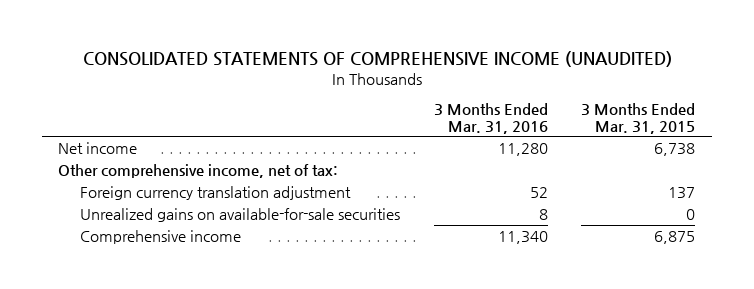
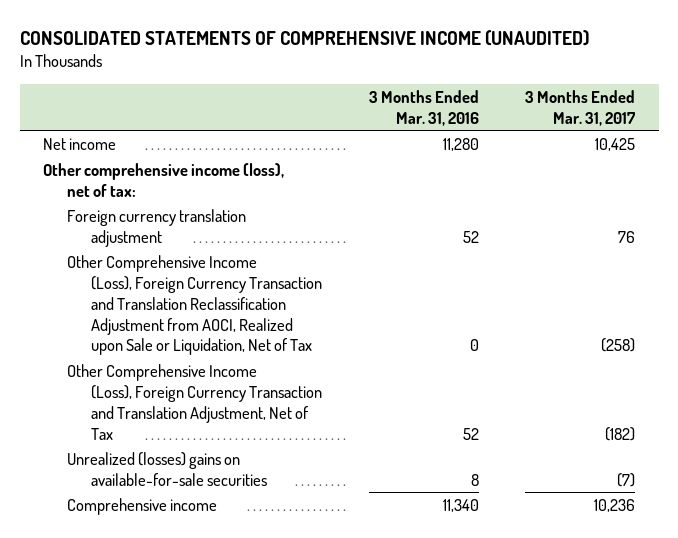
- | 3 Months Ended Mar. 31, 2016 | 3 Months Ended Mar. 31, 2015
+ | 3 Months Ended Mar. 31, 2016 | 3 Months Ended Mar. 31, 2017
- Other comprehensive income, net of tax:
+ Other comprehensive income (loss), net of tax:
- Unrealized gains on available-for-sale securities | 8 | 0
+ Other Comprehensive Income (Loss), Foreign Currency Transaction and Translation Reclassification Adjustment from AOCI, Realized upon Sale or Liquidation, Net of Tax | 0 | (258)
+ Other Comprehensive Income (Loss), Foreign Currency Transaction and Translation Adjustment, Net of Tax | 52 | (182)
+ Unrealized (losses) gains on available-for-sale securities | 8 | (7)

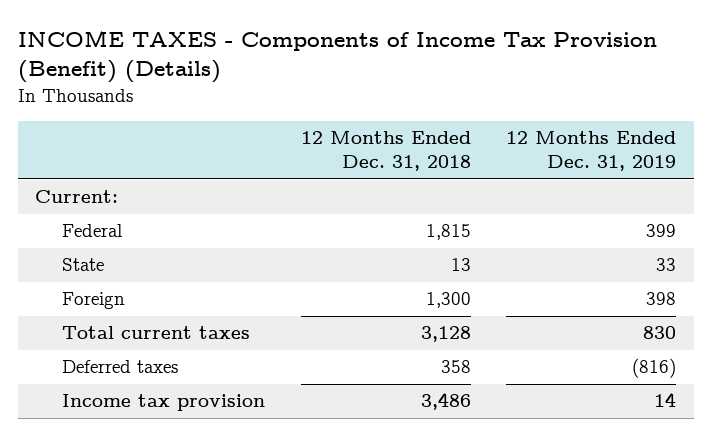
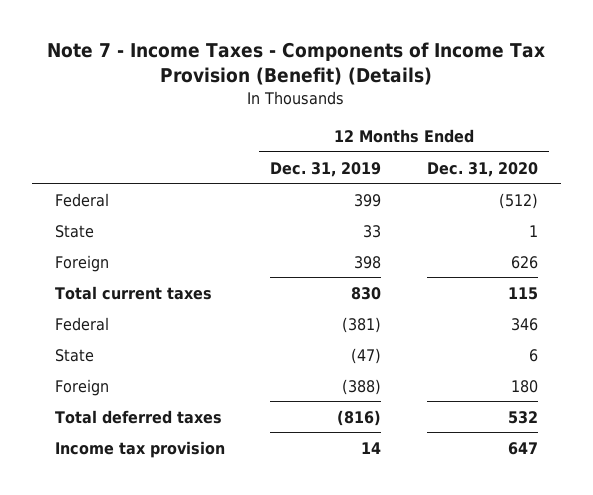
- INCOME TAXES - Components of Income Tax Provision (Benefit) (Details)
+ Note 7 - Income Taxes - Components of Income Tax Provision (Benefit) (Details)
- | 12 Months Ended Dec. 31, 2018 | 12 Months Ended Dec. 31, 2019
+ | 12 Months Ended Dec. 31, 2019 | 12 Months Ended Dec. 31, 2020
- Current:
- Deferred taxes | 358 | (816)
+ Federal | (381) | 346
+ State | (47) | 6
+ Foreign | (388) | 180
+ Total deferred taxes | (816) | 532

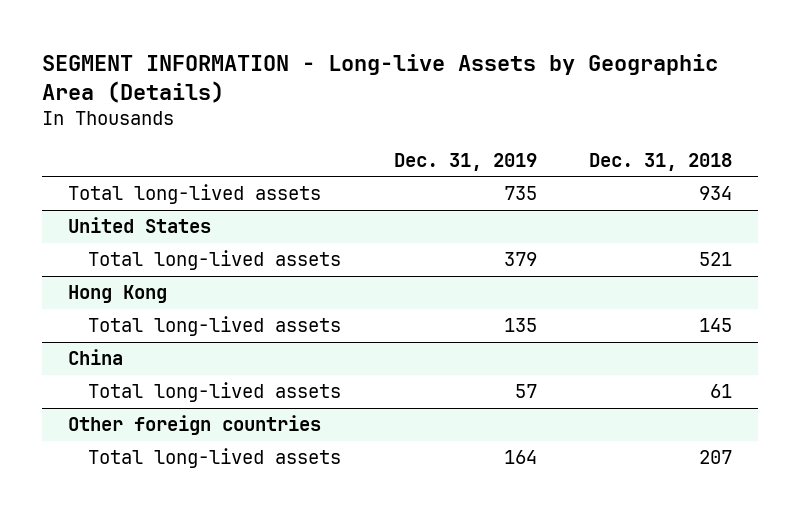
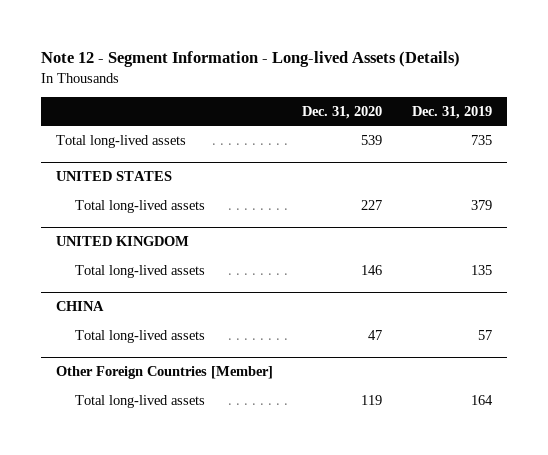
- SEGMENT INFORMATION - Long-live Assets by Geographic Area (Details)
+ Note 12 - Segment Information - Long-lived Assets (Details)
- | Dec. 31, 2019 | Dec. 31, 2018
+ | Dec. 31, 2020 | Dec. 31, 2019
- United States
+ UNITED STATES
- Hong Kong
+ UNITED KINGDOM
- China
+ CHINA
- Other foreign countries
+ Other Foreign Countries [Member]

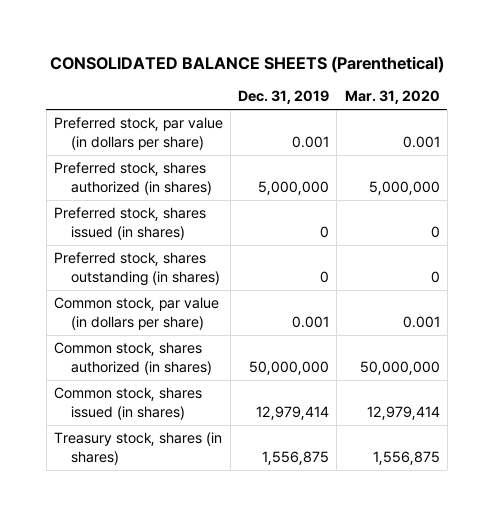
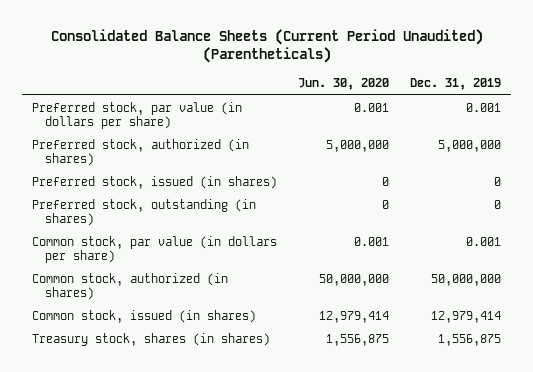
- CONSOLIDATED BALANCE SHEETS (Parenthetical)
+ Consolidated Balance Sheets (Current Period Unaudited) (Parentheticals)
- | Dec. 31, 2019 | Mar. 31, 2020
+ | Jun. 30, 2020 | Dec. 31, 2019
- Preferred stock, shares authorized (in shares) | 5,000,000 | 5,000,000
- Preferred stock, shares issued (in shares) | 0 | 0
- Preferred stock, shares outstanding (in shares) | 0 | 0
+ Preferred stock, authorized (in shares) | 5,000,000 | 5,000,000
+ Preferred stock, issued (in shares) | 0 | 0
+ Preferred stock, outstanding (in shares) | 0 | 0
- Common stock, shares authorized (in shares) | 50,000,000 | 50,000,000
- Common stock, shares issued (in shares) | 12,979,414 | 12,979,414
+ Common stock, authorized (in shares) | 50,000,000 | 50,000,000
+ Common stock, issued (in shares) | 12,979,414 | 12,979,414

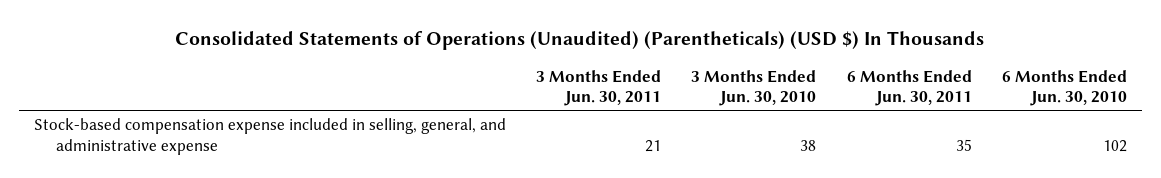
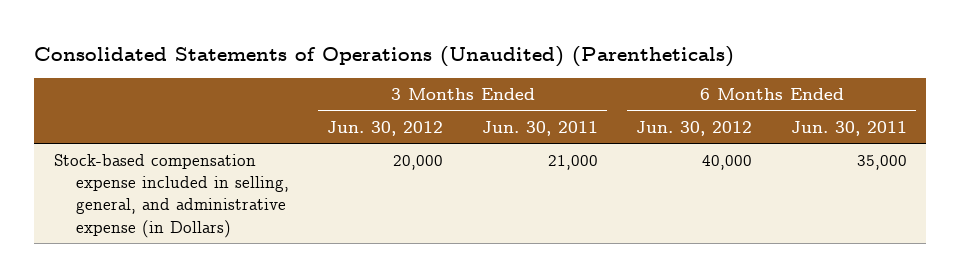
- Consolidated Statements of Operations (Unaudited) (Parentheticals) (USD $) In Thousands
+ Consolidated Statements of Operations (Unaudited) (Parentheticals)
- | 3 Months Ended Jun. 30, 2011 | 3 Months Ended Jun. 30, 2010 | 6 Months Ended Jun. 30, 2011 | 6 Months Ended Jun. 30, 2010
+ | 3 Months Ended Jun. 30, 2012 | 3 Months Ended Jun. 30, 2011 | 6 Months Ended Jun. 30, 2012 | 6 Months Ended Jun. 30, 2011
- Stock-based compensation expense included in selling, general, and administrative expense | 21 | 38 | 35 | 102
+ Stock-based compensation expense included in selling, general, and administrative expense (in Dollars) | 20,000 | 21,000 | 40,000 | 35,000

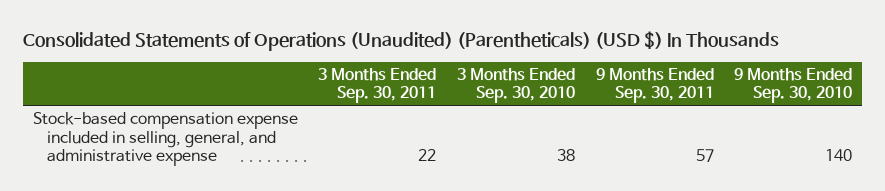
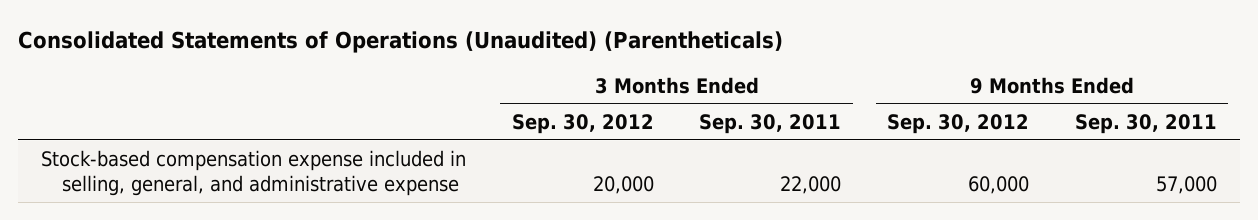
- Consolidated Statements of Operations (Unaudited) (Parentheticals) (USD $) In Thousands
+ Consolidated Statements of Operations (Unaudited) (Parentheticals)
- | 3 Months Ended Sep. 30, 2011 | 3 Months Ended Sep. 30, 2010 | 9 Months Ended Sep. 30, 2011 | 9 Months Ended Sep. 30, 2010
+ | 3 Months Ended Sep. 30, 2012 | 3 Months Ended Sep. 30, 2011 | 9 Months Ended Sep. 30, 2012 | 9 Months Ended Sep. 30, 2011
- Stock-based compensation expense included in selling, general, and administrative expense | 22 | 38 | 57 | 140
+ Stock-based compensation expense included in selling, general, and administrative expense | 20,000 | 22,000 | 60,000 | 57,000

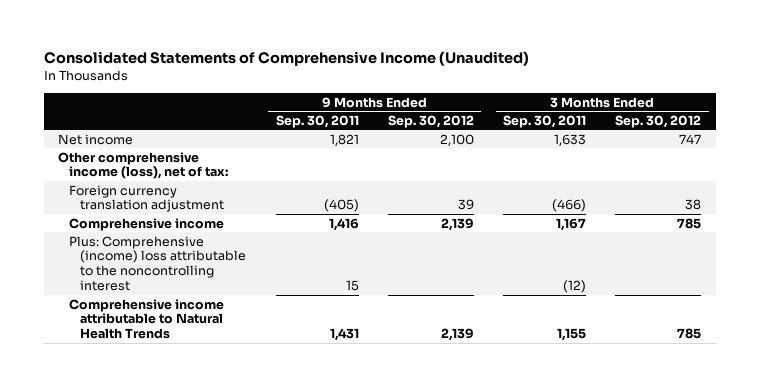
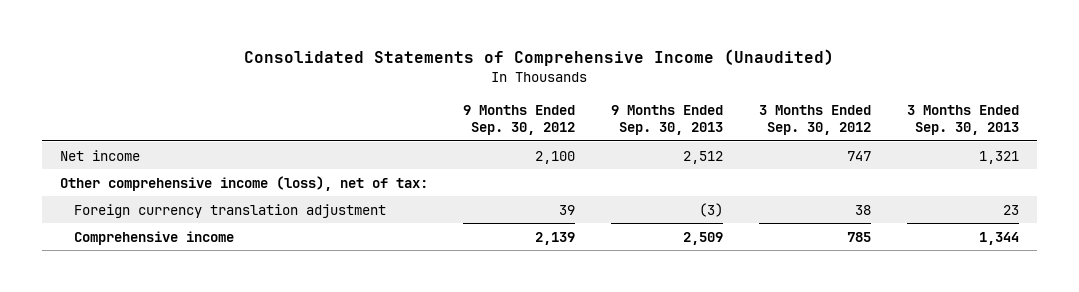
- | 9 Months Ended Sep. 30, 2011 | 9 Months Ended Sep. 30, 2012 | 3 Months Ended Sep. 30, 2011 | 3 Months Ended Sep. 30, 2012
+ | 9 Months Ended Sep. 30, 2012 | 9 Months Ended Sep. 30, 2013 | 3 Months Ended Sep. 30, 2012 | 3 Months Ended Sep. 30, 2013
- Plus: Comprehensive (income) loss attributable to the noncontrolling interest | 15 | | (12) |
- Comprehensive income attributable to Natural Health Trends | 1,431 | 2,139 | 1,155 | 785

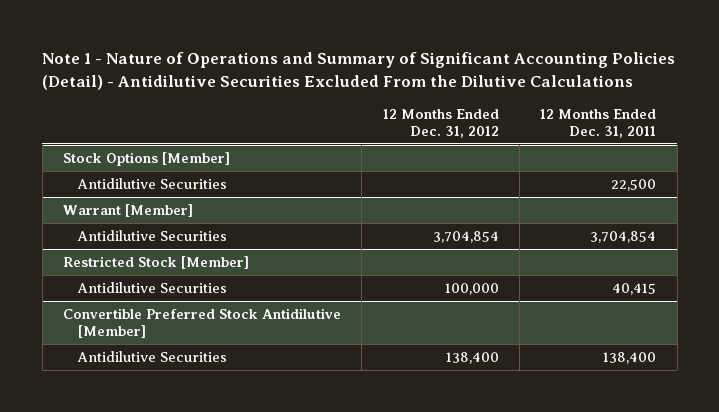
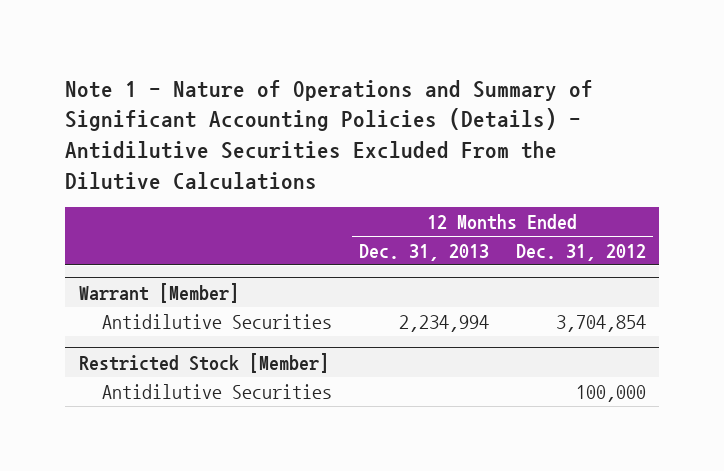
- Note 1 - Nature of Operations and Summary of Significant Accounting Policies (Detail) - Antidilutive Securities Excluded From the Dilutive Calculations
+ Note 1 - Nature of Operations and Summary of Significant Accounting Policies (Details) - Antidilutive Securities Excluded From the Dilutive Calculations
- | 12 Months Ended Dec. 31, 2012 | 12 Months Ended Dec. 31, 2011
+ | 12 Months Ended Dec. 31, 2013 | 12 Months Ended Dec. 31, 2012
- Stock Options [Member]
- Antidilutive Securities | | 22,500
- Convertible Preferred Stock Antidilutive [Member]
- Antidilutive Securities | 138,400 | 138,400

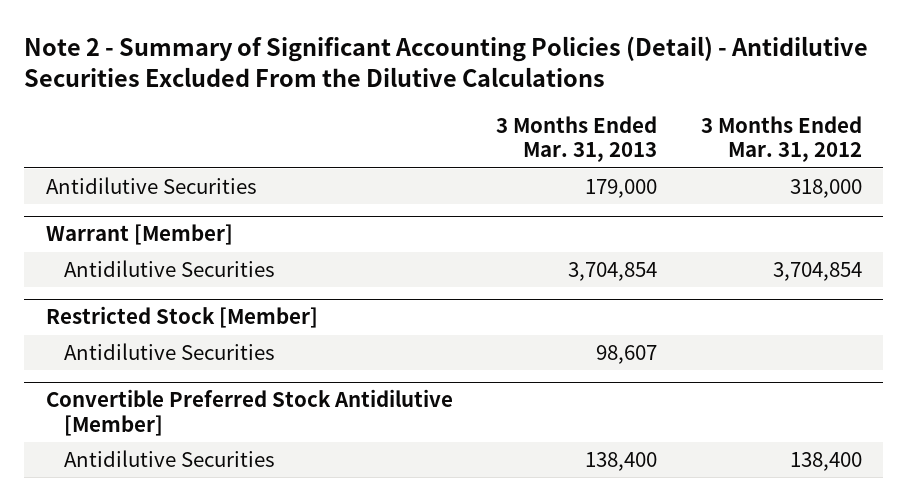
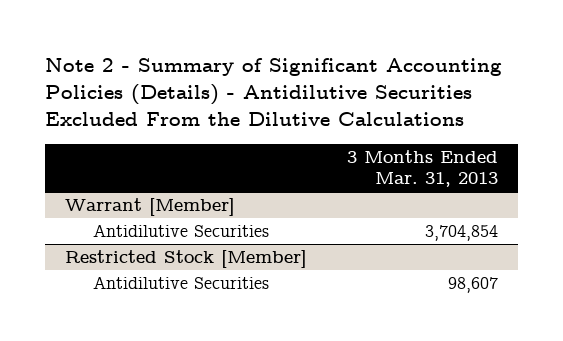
- Note 2 - Summary of Significant Accounting Policies (Detail) - Antidilutive Securities Excluded From the Dilutive Calculations
+ Note 2 - Summary of Significant Accounting Policies (Details) - Antidilutive Securities Excluded From the Dilutive Calculations
- | 3 Months Ended Mar. 31, 2013 | 3 Months Ended Mar. 31, 2012
+ | 3 Months Ended Mar. 31, 2013
- Antidilutive Securities | 179,000 | 318,000
- Convertible Preferred Stock Antidilutive [Member]
- Antidilutive Securities | 138,400 | 138,400

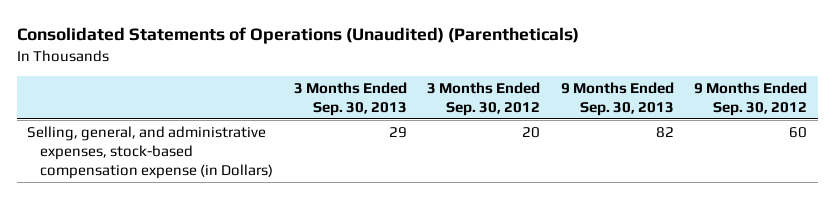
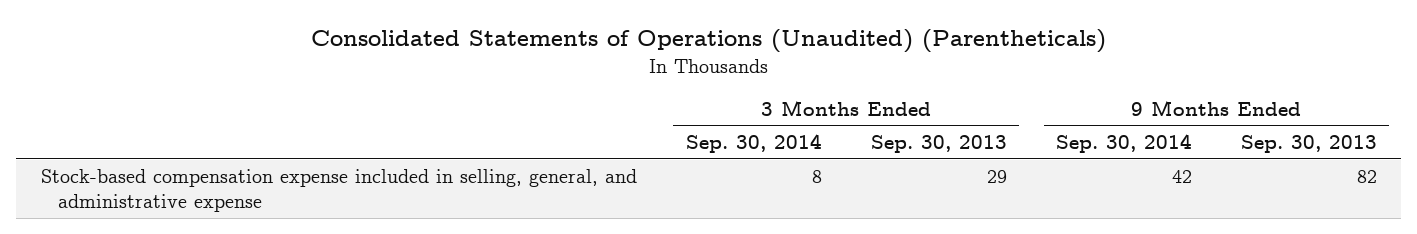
- | 3 Months Ended Sep. 30, 2013 | 3 Months Ended Sep. 30, 2012 | 9 Months Ended Sep. 30, 2013 | 9 Months Ended Sep. 30, 2012
+ | 3 Months Ended Sep. 30, 2014 | 3 Months Ended Sep. 30, 2013 | 9 Months Ended Sep. 30, 2014 | 9 Months Ended Sep. 30, 2013
- Selling, general, and administrative expenses, stock-based compensation expense (in Dollars) | 29 | 20 | 82 | 60
+ Stock-based compensation expense included in selling, general, and administrative expense | 8 | 29 | 42 | 82

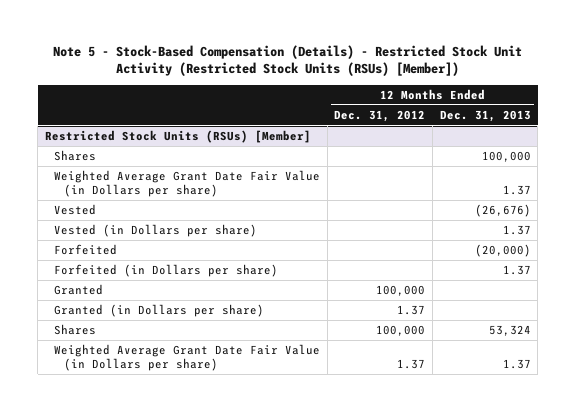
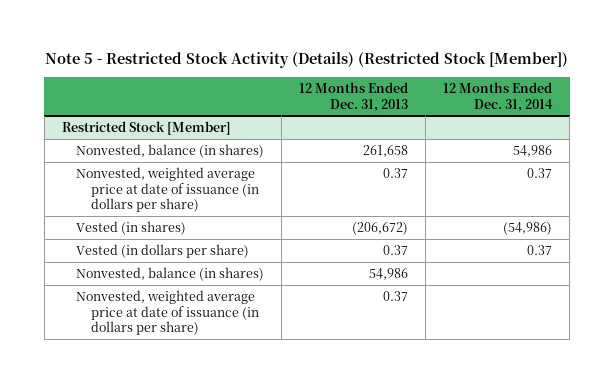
- Note 5 - Stock-Based Compensation (Details) - Restricted Stock Unit Activity (Restricted Stock Units (RSUs) [Member])
+ Note 5 - Restricted Stock Activity (Details) (Restricted Stock [Member])
- | 12 Months Ended Dec. 31, 2012 | 12 Months Ended Dec. 31, 2013
+ | 12 Months Ended Dec. 31, 2013 | 12 Months Ended Dec. 31, 2014
- Restricted Stock Units (RSUs) [Member]
- Shares | | 100,000
- Weighted Average Grant Date Fair Value (in Dollars per share) | | 1.37
- Vested | | (26,676)
- Vested (in Dollars per share) | | 1.37
- Forfeited | | (20,000)
- Forfeited (in Dollars per share) | | 1.37
- Granted | 100,000 |
- Granted (in Dollars per share) | 1.37 |
- Shares | 100,000 | 53,324
- Weighted Average Grant Date Fair Value (in Dollars per share) | 1.37 | 1.37
+ Restricted Stock [Member]
+ Nonvested, balance (in shares) | 261,658 | 54,986
+ Nonvested, weighted average price at date of issuance (in dollars per share) | 0.37 | 0.37
+ Vested (in shares) | (206,672) | (54,986)
+ Vested (in dollars per share) | 0.37 | 0.37
+ Nonvested, balance (in shares) | 54,986 |
+ Nonvested, weighted average price at date of issuance (in dollars per share) | 0.37 |

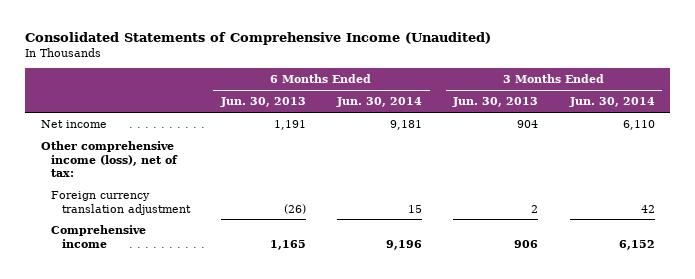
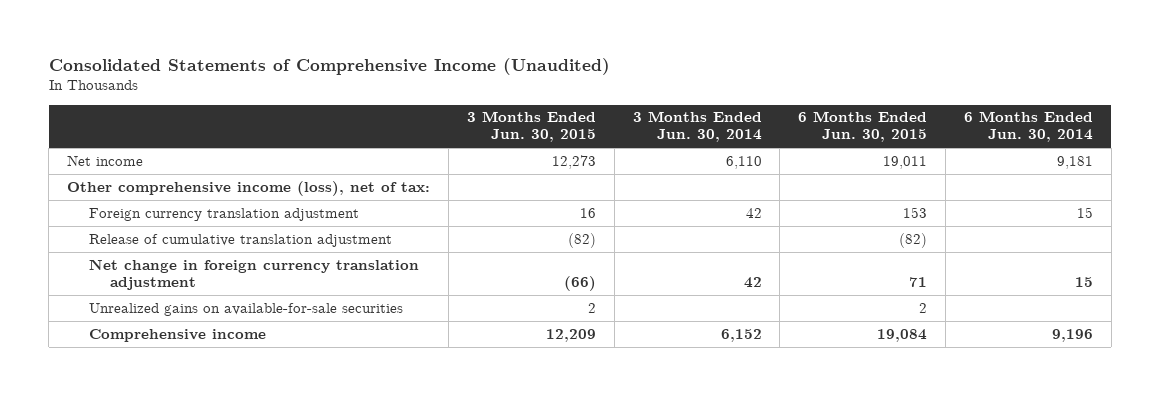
- | 6 Months Ended Jun. 30, 2013 | 6 Months Ended Jun. 30, 2014 | 3 Months Ended Jun. 30, 2013 | 3 Months Ended Jun. 30, 2014
+ | 3 Months Ended Jun. 30, 2015 | 3 Months Ended Jun. 30, 2014 | 6 Months Ended Jun. 30, 2015 | 6 Months Ended Jun. 30, 2014
+ Release of cumulative translation adjustment | (82) | | (82) |
+ Net change in foreign currency translation adjustment | (66) | 42 | 71 | 15
+ Unrealized gains on available-for-sale securities | 2 | | 2 |

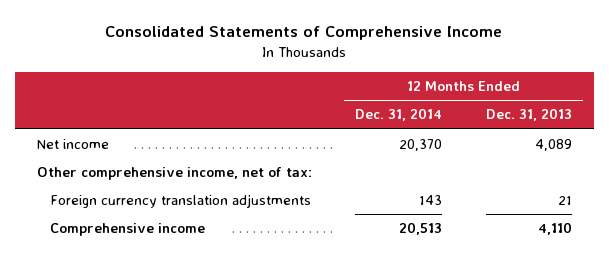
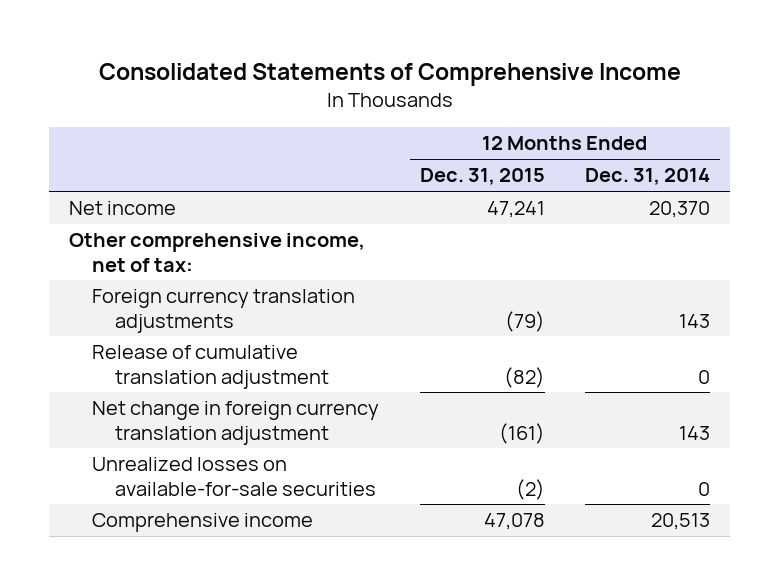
- | 12 Months Ended Dec. 31, 2014 | 12 Months Ended Dec. 31, 2013
+ | 12 Months Ended Dec. 31, 2015 | 12 Months Ended Dec. 31, 2014
+ Release of cumulative translation adjustment | (82) | 0
+ Net change in foreign currency translation adjustment | (161) | 143
+ Unrealized losses on available-for-sale securities | (2) | 0

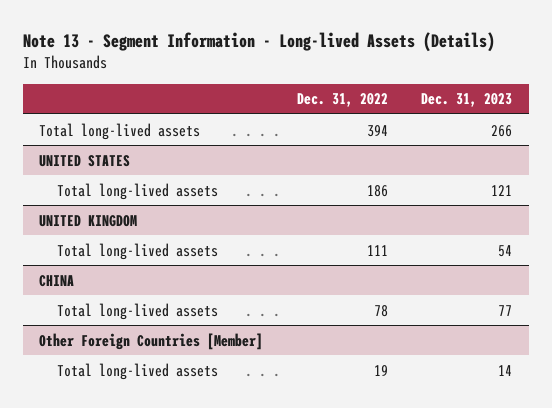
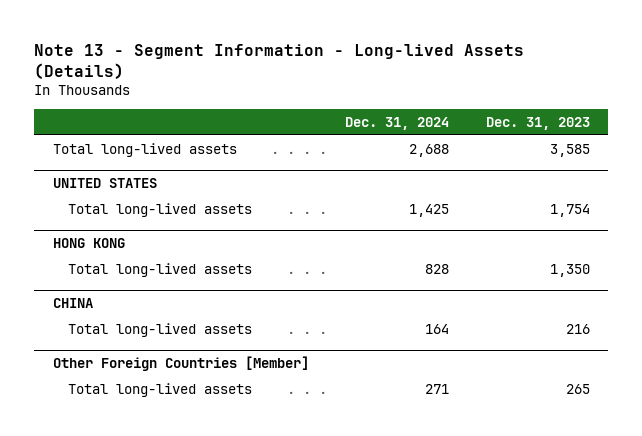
- | Dec. 31, 2022 | Dec. 31, 2023
+ | Dec. 31, 2024 | Dec. 31, 2023
- Total long-lived assets | 394 | 266
+ Total long-lived assets | 2,688 | 3,585
@ UNITED STATES
- Total long-lived assets | 186 | 121
- UNITED KINGDOM
- Total long-lived assets | 111 | 54
@ UNITED STATES
+ Total long-lived assets | 1,425 | 1,754
+ HONG KONG
+ Total long-lived assets | 828 | 1,350
@ CHINA
- Total long-lived assets | 78 | 77
+ Total long-lived assets | 164 | 216
@ Other Foreign Countries [Member]
- Total long-lived assets | 19 | 14
+ Total long-lived assets | 271 | 265

